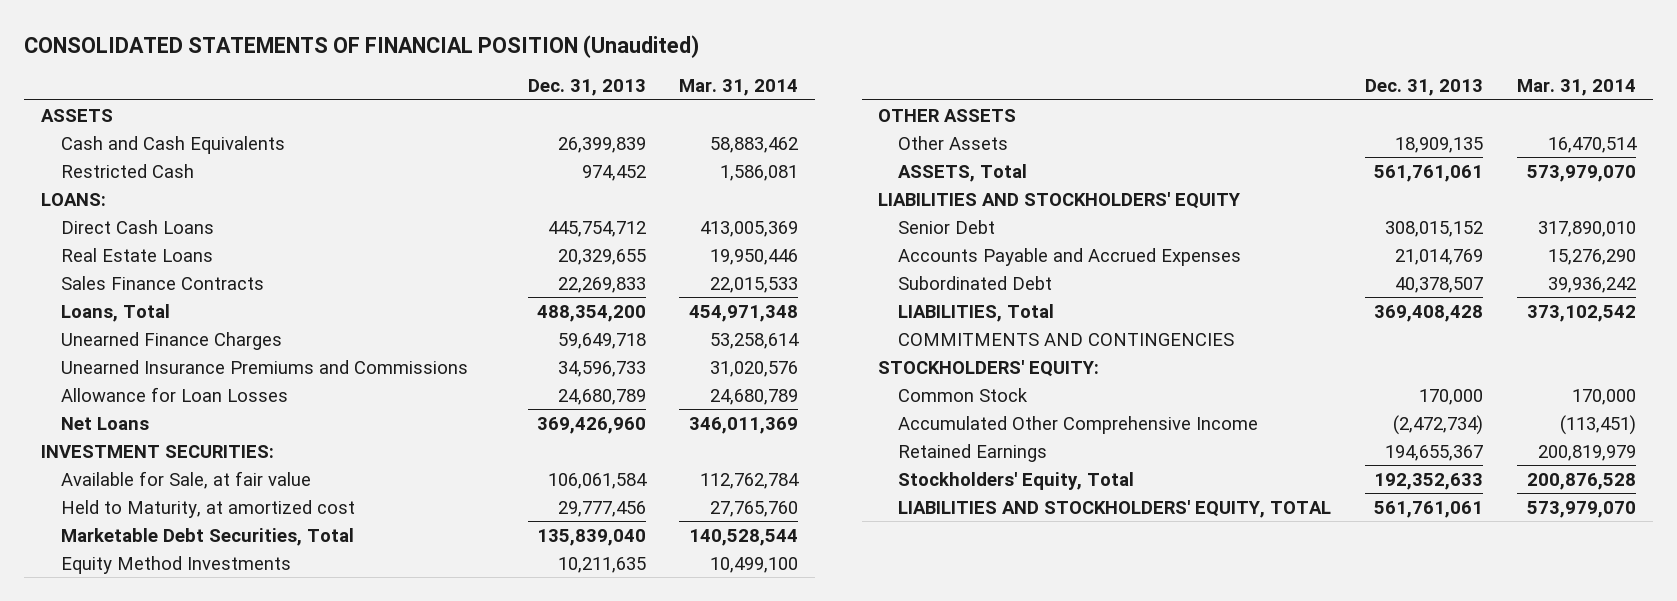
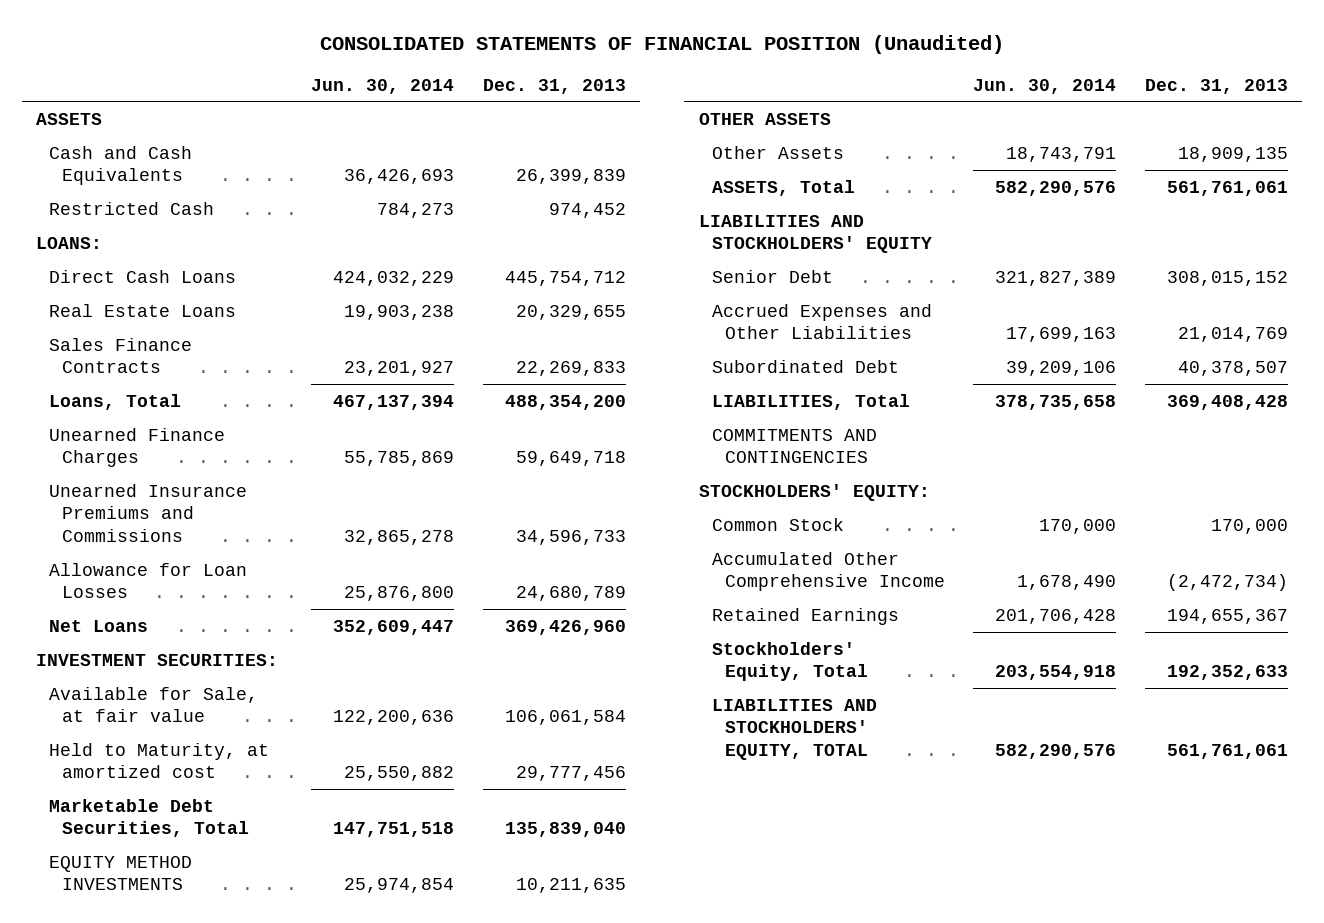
- | Dec. 31, 2013 | Mar. 31, 2014
+ | Jun. 30, 2014 | Dec. 31, 2013
- Equity Method Investments | 10,211,635 | 10,499,100
+ EQUITY METHOD INVESTMENTS | 25,974,854 | 10,211,635
- Accounts Payable and Accrued Expenses | 21,014,769 | 15,276,290
+ Accrued Expenses and Other Liabilities | 17,699,163 | 21,014,769

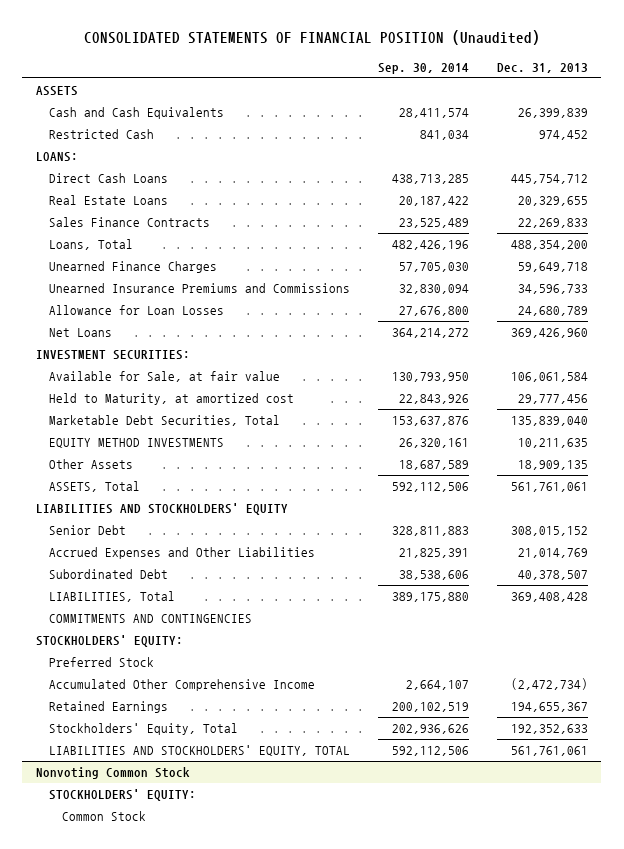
- | Jun. 30, 2014 | Dec. 31, 2013
+ | Sep. 30, 2014 | Dec. 31, 2013
- OTHER ASSETS
- Common Stock | 170,000 | 170,000
+ Preferred Stock
+ Nonvoting Common Stock
+ STOCKHOLDERS' EQUITY:
+ Common Stock

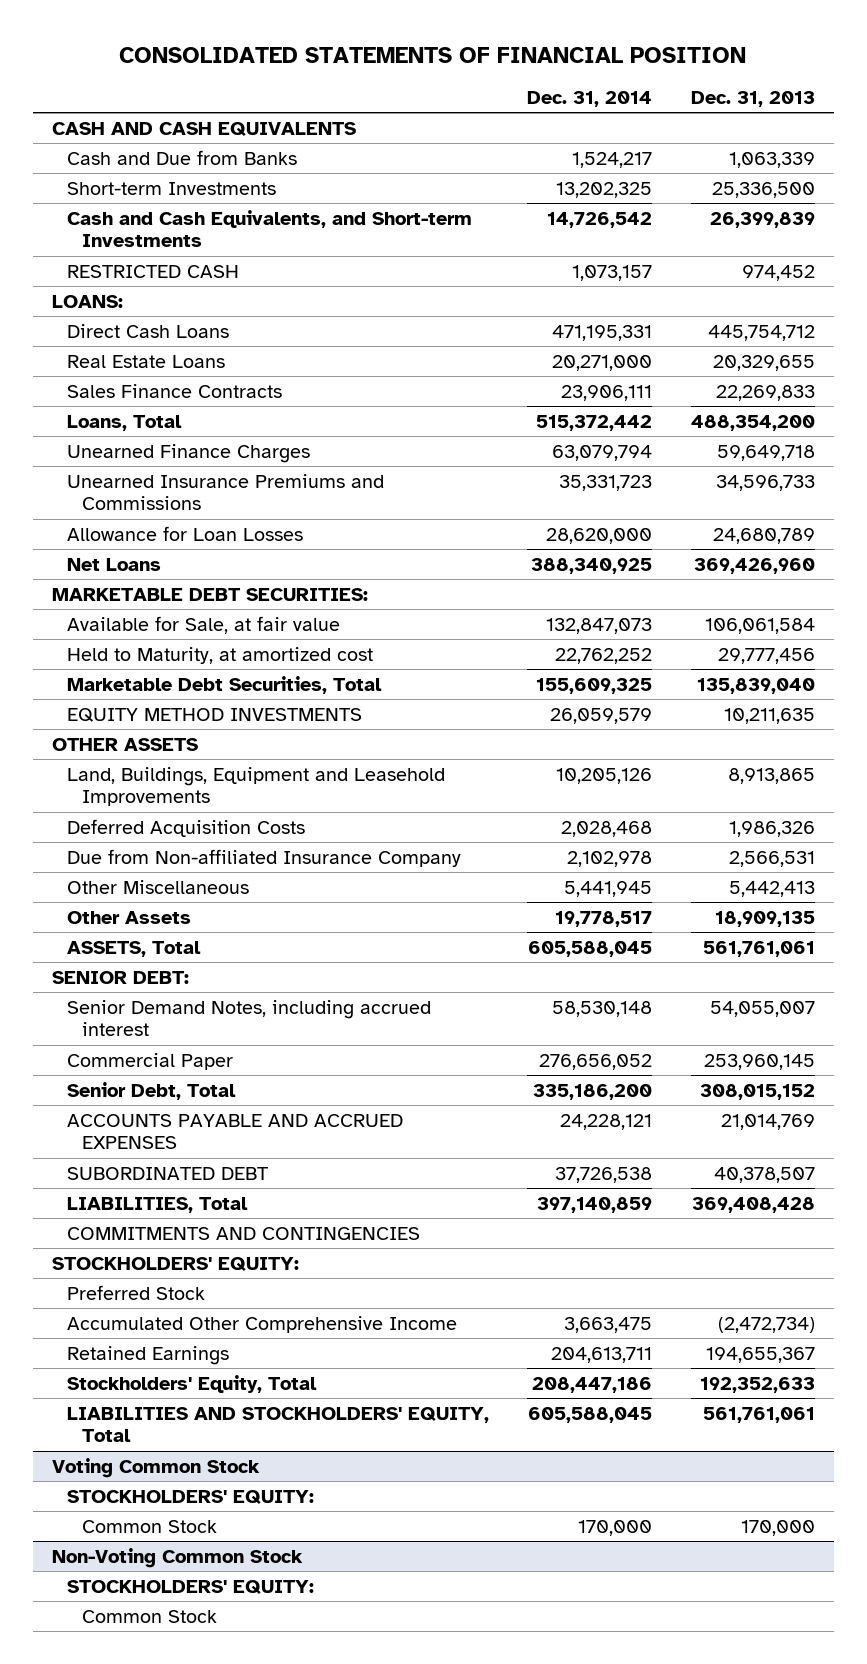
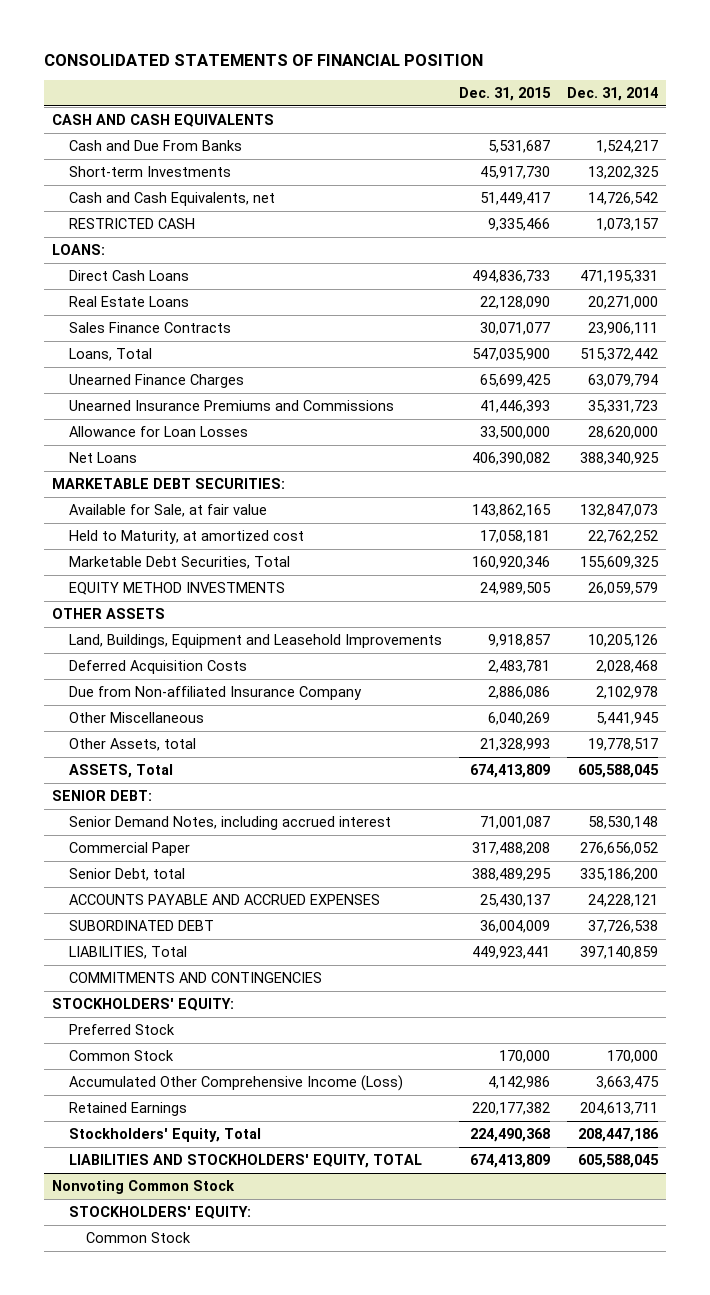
- | Dec. 31, 2014 | Dec. 31, 2013
+ | Dec. 31, 2015 | Dec. 31, 2014
- Cash and Due from Banks | 1,524,217 | 1,063,339
+ Cash and Due From Banks | 5,531,687 | 1,524,217
- Cash and Cash Equivalents, and Short-term Investments | 14,726,542 | 26,399,839
+ Cash and Cash Equivalents, net | 51,449,417 | 14,726,542
- Other Assets | 19,778,517 | 18,909,135
+ Other Assets, total | 21,328,993 | 19,778,517
- Senior Debt, Total | 335,186,200 | 308,015,152
+ Senior Debt, total | 388,489,295 | 335,186,200
- Accumulated Other Comprehensive Income | 3,663,475 | (2,472,734)
+ Common Stock | 170,000 | 170,000
+ Accumulated Other Comprehensive Income (Loss) | 4,142,986 | 3,663,475
- LIABILITIES AND STOCKHOLDERS' EQUITY, Total | 605,588,045 | 561,761,061
- Voting Common Stock
- STOCKHOLDERS' EQUITY:
- Common Stock | 170,000 | 170,000
- Non-Voting Common Stock
+ LIABILITIES AND STOCKHOLDERS' EQUITY, TOTAL | 674,413,809 | 605,588,045
+ Nonvoting Common Stock

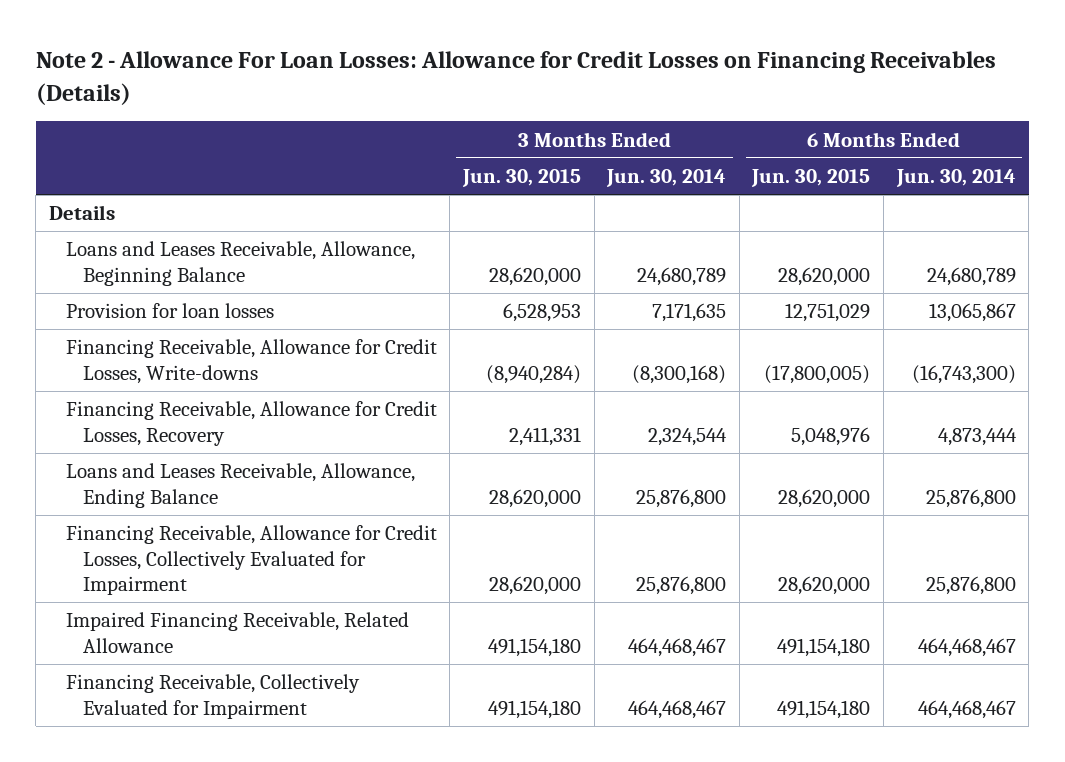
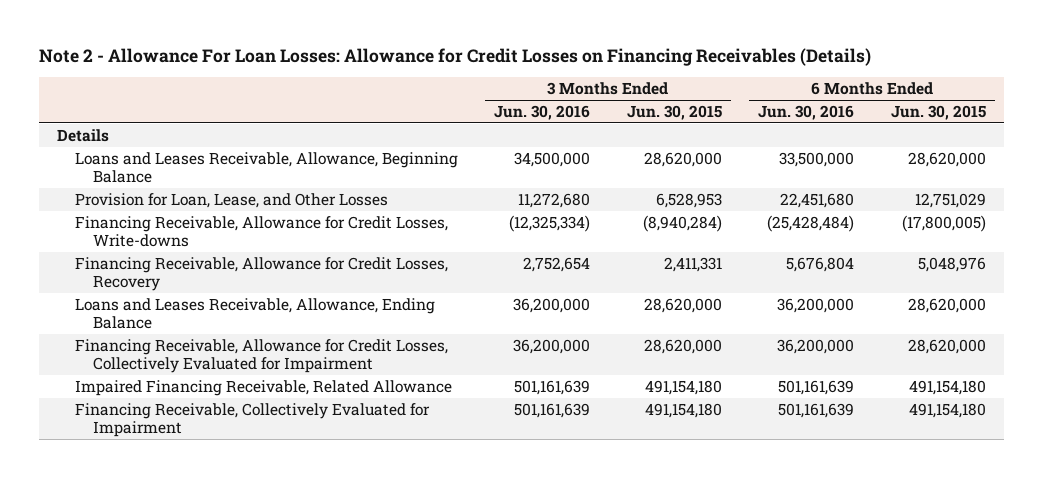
- | 3 Months Ended Jun. 30, 2015 | 3 Months Ended Jun. 30, 2014 | 6 Months Ended Jun. 30, 2015 | 6 Months Ended Jun. 30, 2014
+ | 3 Months Ended Jun. 30, 2016 | 3 Months Ended Jun. 30, 2015 | 6 Months Ended Jun. 30, 2016 | 6 Months Ended Jun. 30, 2015
- Provision for loan losses | 6,528,953 | 7,171,635 | 12,751,029 | 13,065,867
+ Provision for Loan, Lease, and Other Losses | 11,272,680 | 6,528,953 | 22,451,680 | 12,751,029

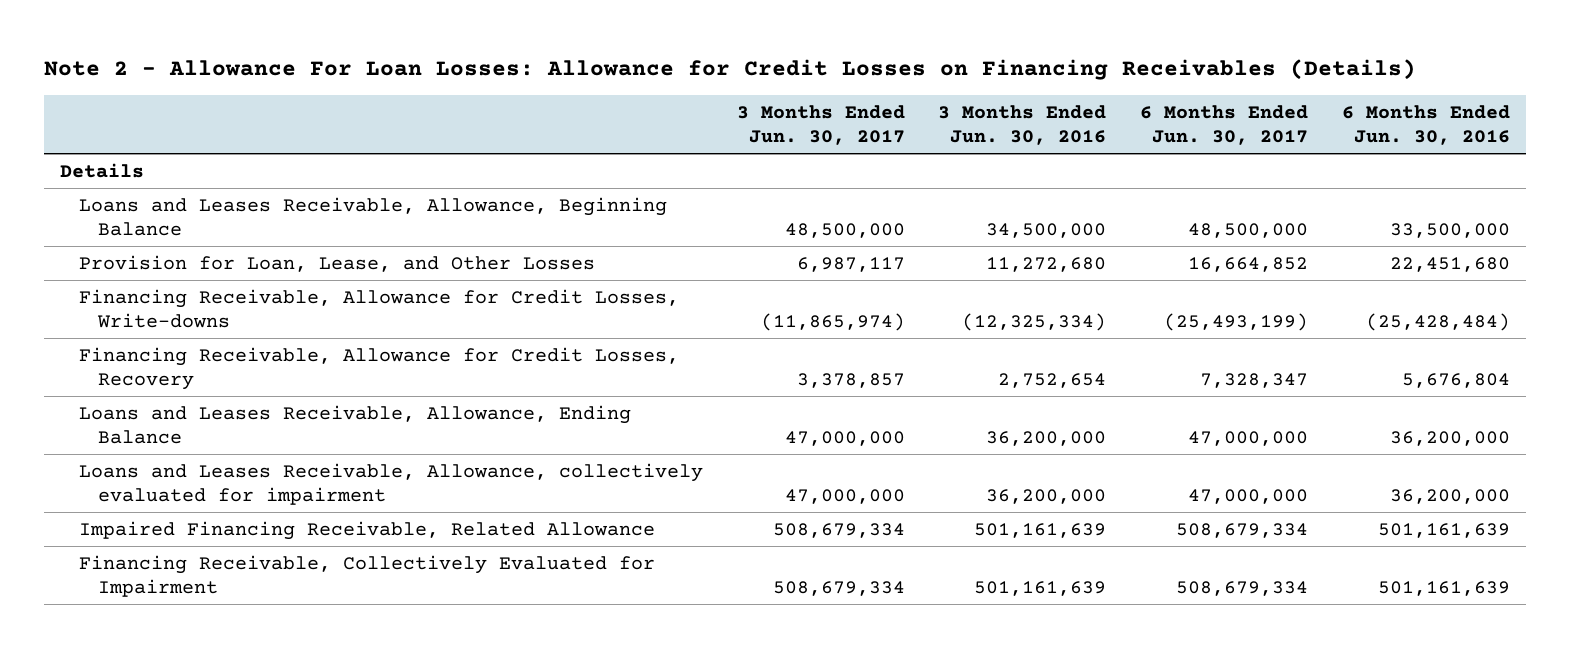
- | 3 Months Ended Jun. 30, 2016 | 3 Months Ended Jun. 30, 2015 | 6 Months Ended Jun. 30, 2016 | 6 Months Ended Jun. 30, 2015
+ | 3 Months Ended Jun. 30, 2017 | 3 Months Ended Jun. 30, 2016 | 6 Months Ended Jun. 30, 2017 | 6 Months Ended Jun. 30, 2016
- Financing Receivable, Allowance for Credit Losses, Collectively Evaluated for Impairment | 36,200,000 | 28,620,000 | 36,200,000 | 28,620,000
+ Loans and Leases Receivable, Allowance, collectively evaluated for impairment | 47,000,000 | 36,200,000 | 47,000,000 | 36,200,000

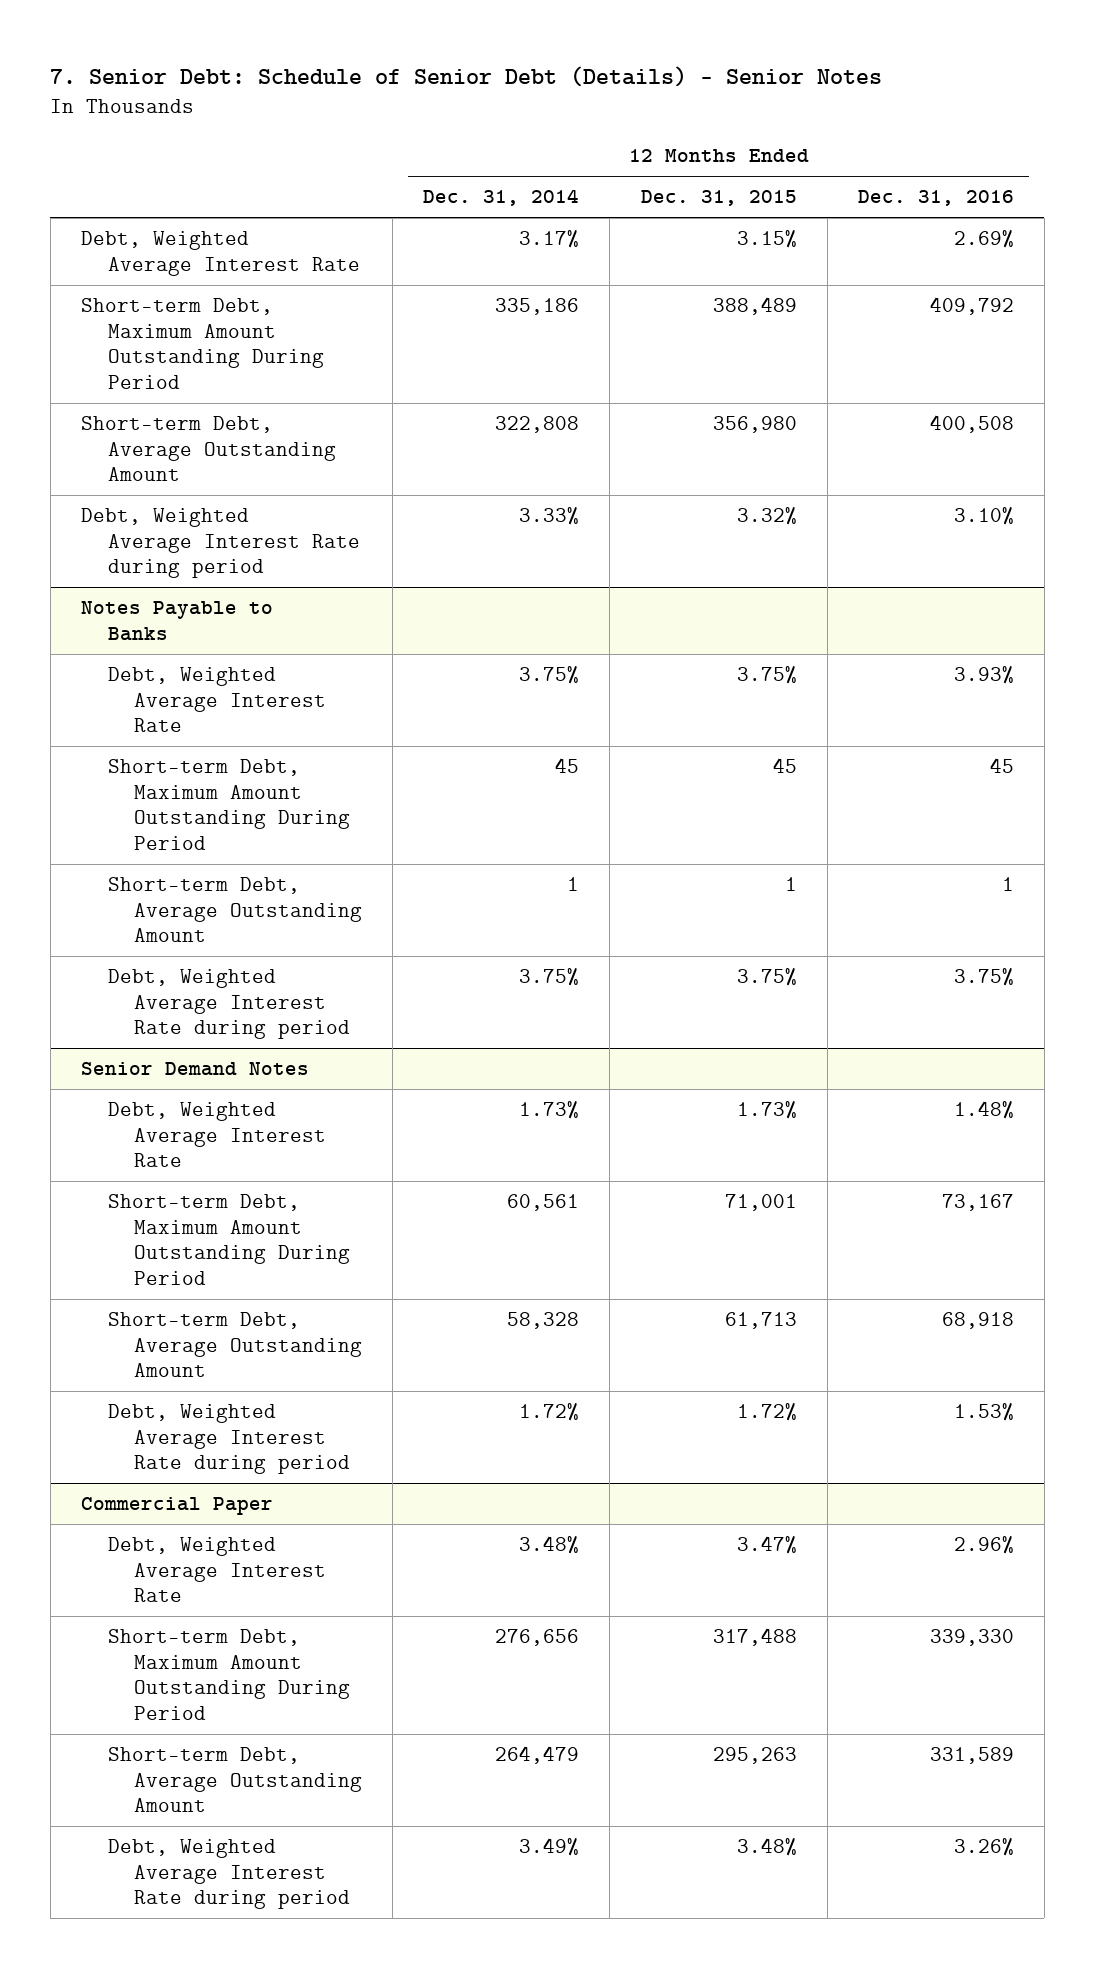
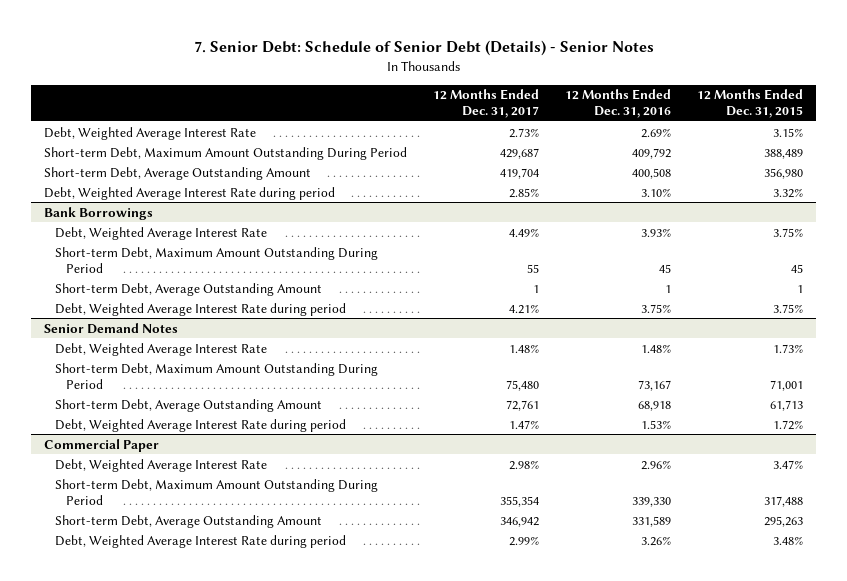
- | 12 Months Ended Dec. 31, 2014 | 12 Months Ended Dec. 31, 2015 | 12 Months Ended Dec. 31, 2016
+ | 12 Months Ended Dec. 31, 2017 | 12 Months Ended Dec. 31, 2016 | 12 Months Ended Dec. 31, 2015
- Notes Payable to Banks
+ Bank Borrowings

